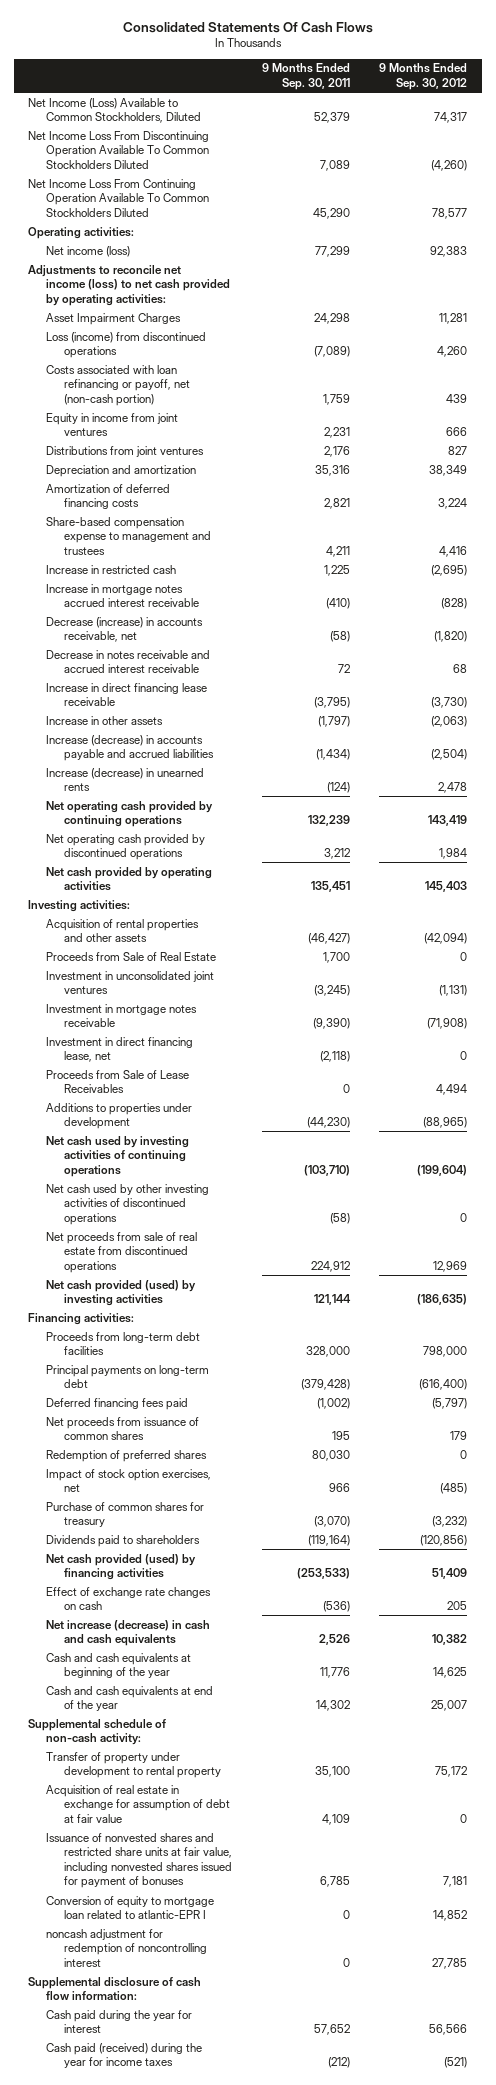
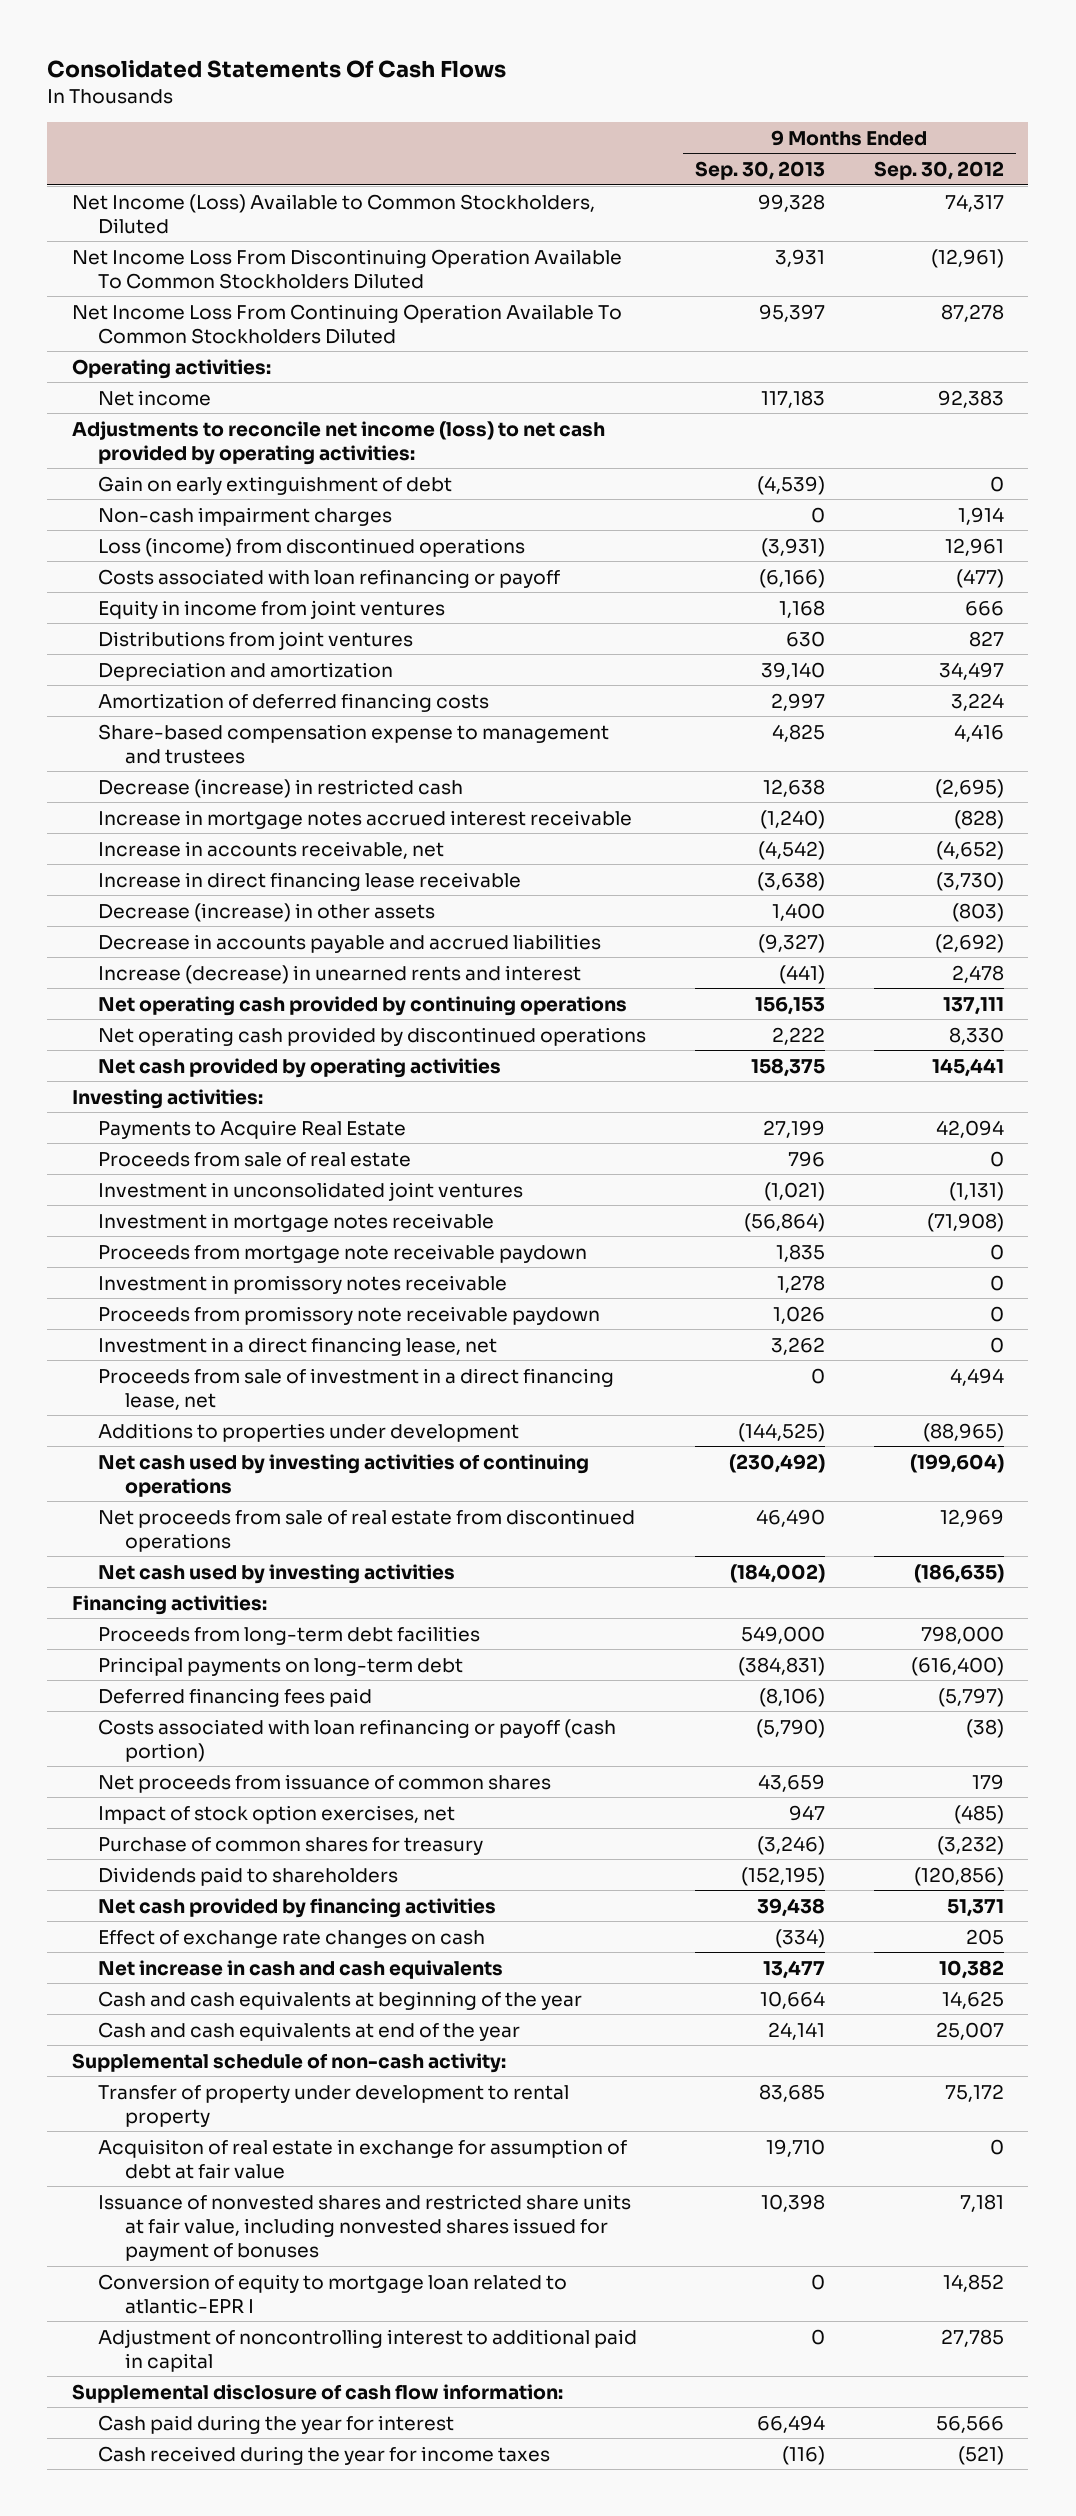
- | 9 Months Ended Sep. 30, 2011 | 9 Months Ended Sep. 30, 2012
+ | 9 Months Ended Sep. 30, 2013 | 9 Months Ended Sep. 30, 2012
- Net Income Loss From Discontinuing Operation Available To Common Stockholders Diluted | 7,089 | (4,260)
- Net Income Loss From Continuing Operation Available To Common Stockholders Diluted | 45,290 | 78,577
+ Net Income Loss From Discontinuing Operation Available To Common Stockholders Diluted | 3,931 | (12,961)
+ Net Income Loss From Continuing Operation Available To Common Stockholders Diluted | 95,397 | 87,278
- Net income (loss) | 77,299 | 92,383
+ Net income | 117,183 | 92,383
- Asset Impairment Charges | 24,298 | 11,281
- Loss (income) from discontinued operations | (7,089) | 4,260
- Costs associated with loan refinancing or payoff, net (non-cash portion) | 1,759 | 439
+ Gain on early extinguishment of debt | (4,539) | 0
+ Non-cash impairment charges | 0 | 1,914
+ Loss (income) from discontinued operations | (3,931) | 12,961
+ Costs associated with loan refinancing or payoff | (6,166) | (477)
- Depreciation and amortization | 35,316 | 38,349
+ Depreciation and amortization | 39,140 | 34,497
- Increase in restricted cash | 1,225 | (2,695)
+ Decrease (increase) in restricted cash | 12,638 | (2,695)
- Decrease (increase) in accounts receivable, net | (58) | (1,820)
- Decrease in notes receivable and accrued interest receivable | 72 | 68
+ Increase in accounts receivable, net | (4,542) | (4,652)
- Increase in other assets | (1,797) | (2,063)
- Increase (decrease) in accounts payable and accrued liabilities | (1,434) | (2,504)
- Increase (decrease) in unearned rents | (124) | 2,478
- Net operating cash provided by continuing operations | 132,239 | 143,419
- Net operating cash provided by discontinued operations | 3,212 | 1,984
- Net cash provided by operating activities | 135,451 | 145,403
+ Decrease (increase) in other assets | 1,400 | (803)
+ Decrease in accounts payable and accrued liabilities | (9,327) | (2,692)
+ Increase (decrease) in unearned rents and interest | (441) | 2,478
+ Net operating cash provided by continuing operations | 156,153 | 137,111
+ Net operating cash provided by discontinued operations | 2,222 | 8,330
+ Net cash provided by operating activities | 158,375 | 145,441
- Acquisition of rental properties and other assets | (46,427) | (42,094)
- Proceeds from Sale of Real Estate | 1,700 | 0
+ Payments to Acquire Real Estate | 27,199 | 42,094
+ Proceeds from sale of real estate | 796 | 0
- Investment in direct financing lease, net | (2,118) | 0
- Proceeds from Sale of Lease Receivables | 0 | 4,494
+ Proceeds from mortgage note receivable paydown | 1,835 | 0
+ Investment in promissory notes receivable | 1,278 | 0
+ Proceeds from promissory note receivable paydown | 1,026 | 0
+ Investment in a direct financing lease, net | 3,262 | 0
+ Proceeds from sale of investment in a direct financing lease, net | 0 | 4,494
- Net cash used by other investing activities of discontinued operations | (58) | 0
- Net cash provided (used) by investing activities | 121,144 | (186,635)
+ Net cash used by investing activities | (184,002) | (186,635)
+ Costs associated with loan refinancing or payoff (cash portion) | (5,790) | (38)
- Redemption of preferred shares | 80,030 | 0
- Net cash provided (used) by financing activities | (253,533) | 51,409
+ Net cash provided by financing activities | 39,438 | 51,371
- Net increase (decrease) in cash and cash equivalents | 2,526 | 10,382
+ Net increase in cash and cash equivalents | 13,477 | 10,382
- Acquisition of real estate in exchange for assumption of debt at fair value | 4,109 | 0
+ Acquisiton of real estate in exchange for assumption of debt at fair value | 19,710 | 0
- noncash adjustment for redemption of noncontrolling interest | 0 | 27,785
+ Adjustment of noncontrolling interest to additional paid in capital | 0 | 27,785
- Cash paid (received) during the year for income taxes | (212) | (521)
+ Cash received during the year for income taxes | (116) | (521)

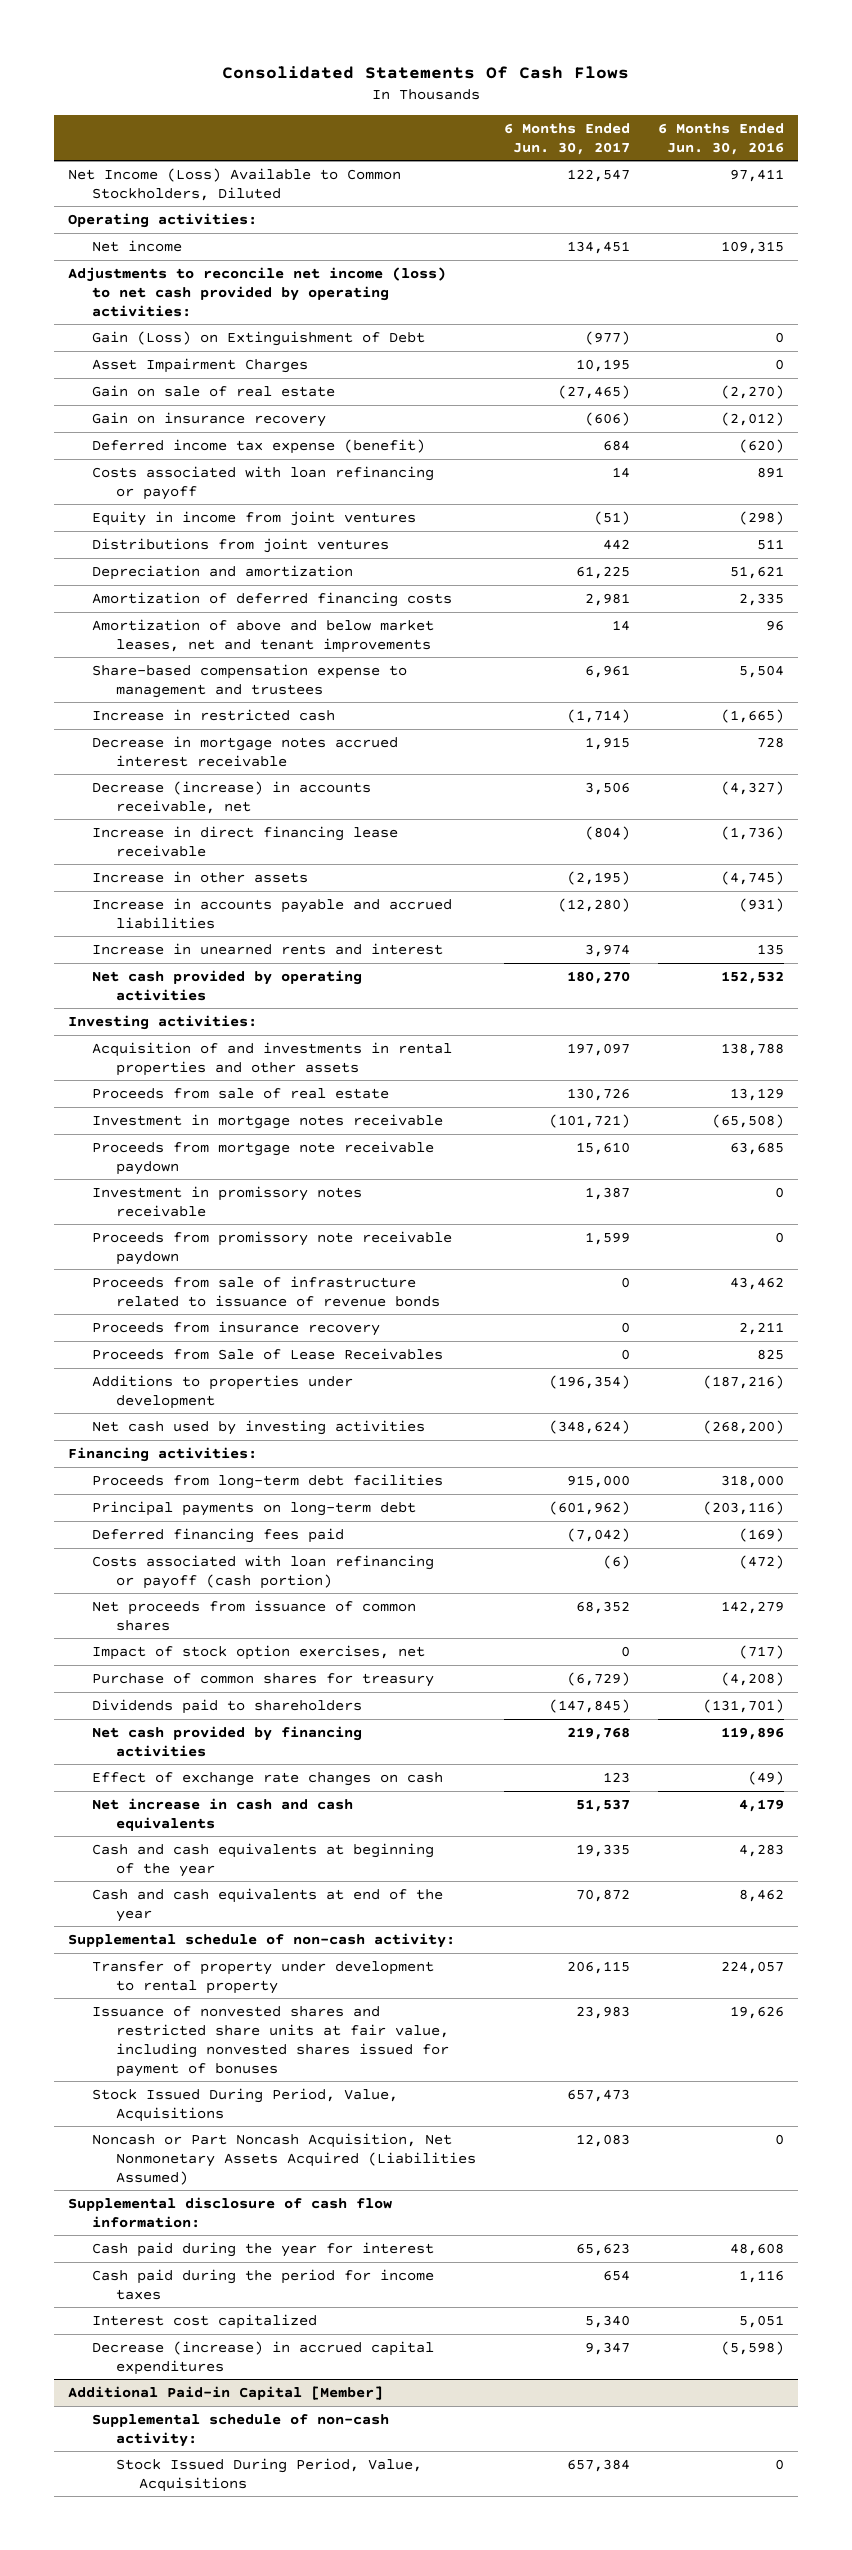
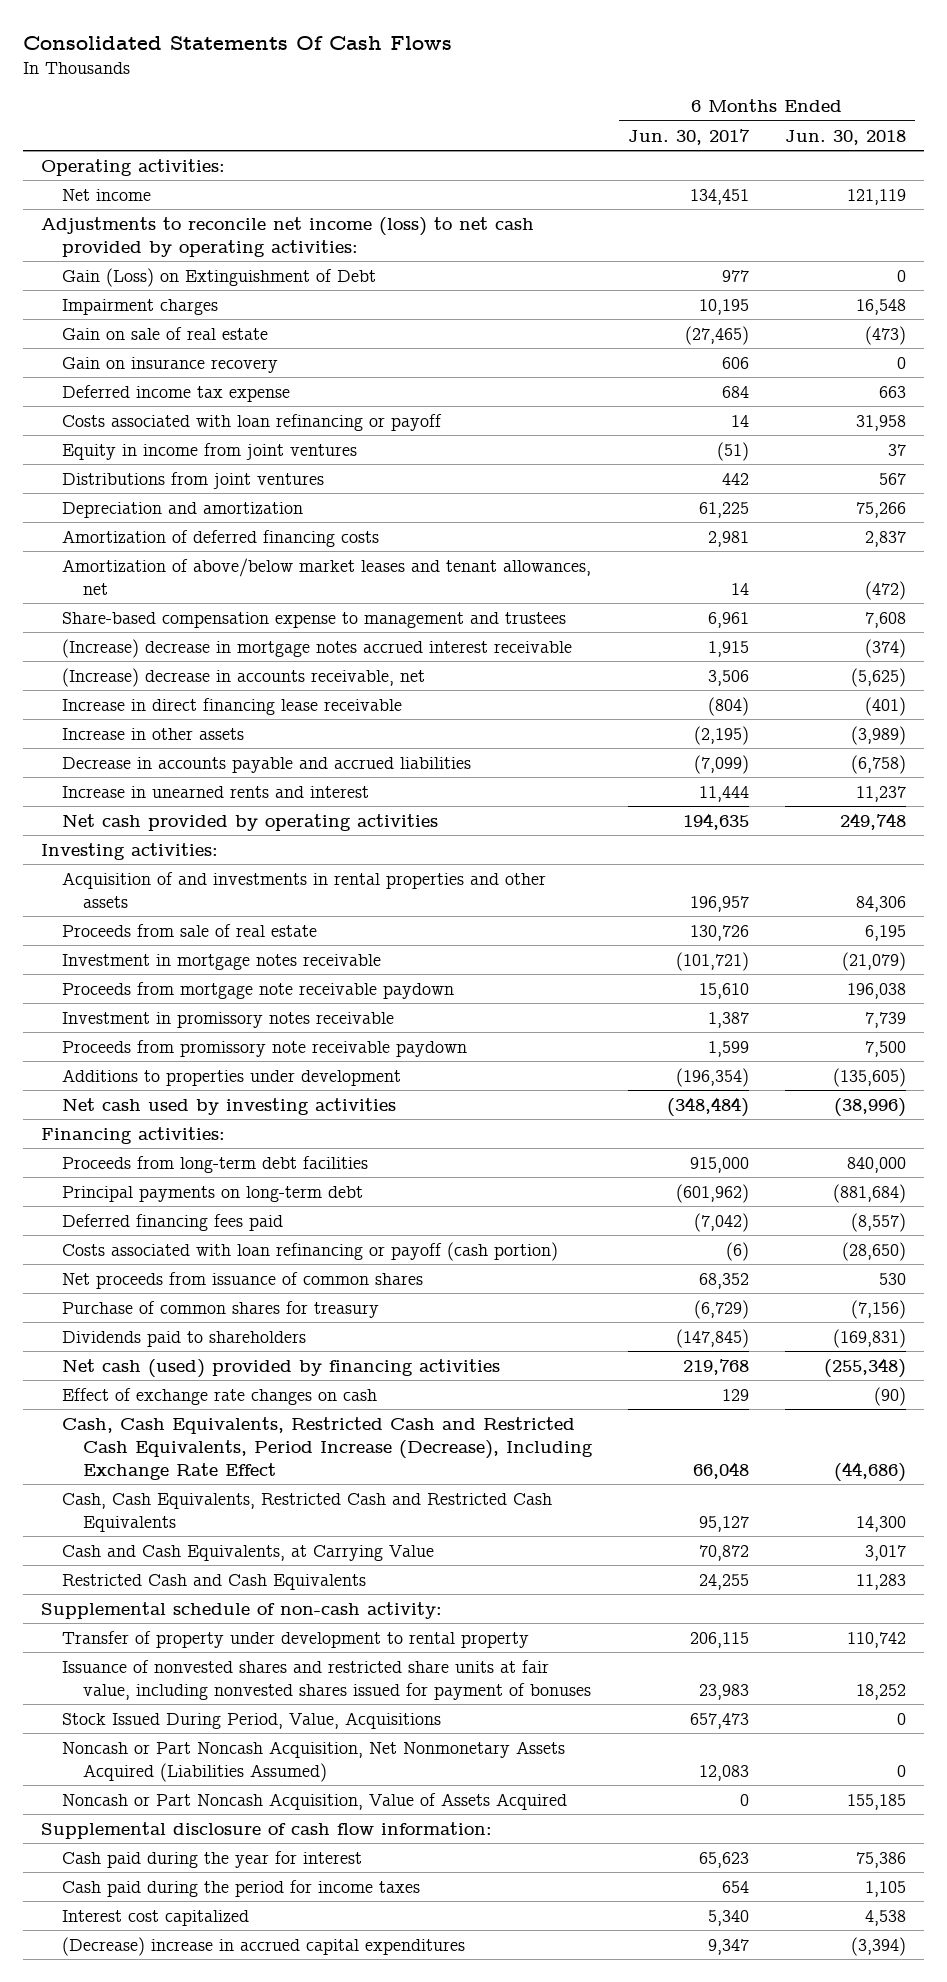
- | 6 Months Ended Jun. 30, 2017 | 6 Months Ended Jun. 30, 2016
+ | 6 Months Ended Jun. 30, 2017 | 6 Months Ended Jun. 30, 2018
- Net Income (Loss) Available to Common Stockholders, Diluted | 122,547 | 97,411
- Gain (Loss) on Extinguishment of Debt | (977) | 0
- Asset Impairment Charges | 10,195 | 0
+ Gain (Loss) on Extinguishment of Debt | 977 | 0
+ Impairment charges | 10,195 | 16,548
- Gain on insurance recovery | (606) | (2,012)
- Deferred income tax expense (benefit) | 684 | (620)
+ Gain on insurance recovery | 606 | 0
+ Deferred income tax expense | 684 | 663
- Amortization of above and below market leases, net and tenant improvements | 14 | 96
+ Amortization of above/below market leases and tenant allowances, net | 14 | (472)
- Increase in restricted cash | (1,714) | (1,665)
- Decrease in mortgage notes accrued interest receivable | 1,915 | 728
- Decrease (increase) in accounts receivable, net | 3,506 | (4,327)
+ (Increase) decrease in mortgage notes accrued interest receivable | 1,915 | (374)
+ (Increase) decrease in accounts receivable, net | 3,506 | (5,625)
- Increase in accounts payable and accrued liabilities | (12,280) | (931)
- Increase in unearned rents and interest | 3,974 | 135
- Net cash provided by operating activities | 180,270 | 152,532
+ Decrease in accounts payable and accrued liabilities | (7,099) | (6,758)
+ Increase in unearned rents and interest | 11,444 | 11,237
+ Net cash provided by operating activities | 194,635 | 249,748
- Acquisition of and investments in rental properties and other assets | 197,097 | 138,788
+ Acquisition of and investments in rental properties and other assets | 196,957 | 84,306
- Proceeds from sale of infrastructure related to issuance of revenue bonds | 0 | 43,462
- Proceeds from insurance recovery | 0 | 2,211
- Proceeds from Sale of Lease Receivables | 0 | 825
- Net cash used by investing activities | (348,624) | (268,200)
+ Net cash used by investing activities | (348,484) | (38,996)
- Impact of stock option exercises, net | 0 | (717)
- Net cash provided by financing activities | 219,768 | 119,896
- Effect of exchange rate changes on cash | 123 | (49)
- Net increase in cash and cash equivalents | 51,537 | 4,179
- Cash and cash equivalents at beginning of the year | 19,335 | 4,283
- Cash and cash equivalents at end of the year | 70,872 | 8,462
+ Net cash (used) provided by financing activities | 219,768 | (255,348)
+ Effect of exchange rate changes on cash | 129 | (90)
+ Cash, Cash Equivalents, Restricted Cash and Restricted Cash Equivalents, Period Increase (Decrease), Including Exchange Rate Effect | 66,048 | (44,686)
+ Cash, Cash Equivalents, Restricted Cash and Restricted Cash Equivalents | 95,127 | 14,300
+ Cash and Cash Equivalents, at Carrying Value | 70,872 | 3,017
+ Restricted Cash and Cash Equivalents | 24,255 | 11,283
+ Noncash or Part Noncash Acquisition, Value of Assets Acquired | 0 | 155,185
- Decrease (increase) in accrued capital expenditures | 9,347 | (5,598)
- Additional Paid-in Capital [Member]
- Supplemental schedule of non-cash activity:
- Stock Issued During Period, Value, Acquisitions | 657,384 | 0
+ (Decrease) increase in accrued capital expenditures | 9,347 | (3,394)

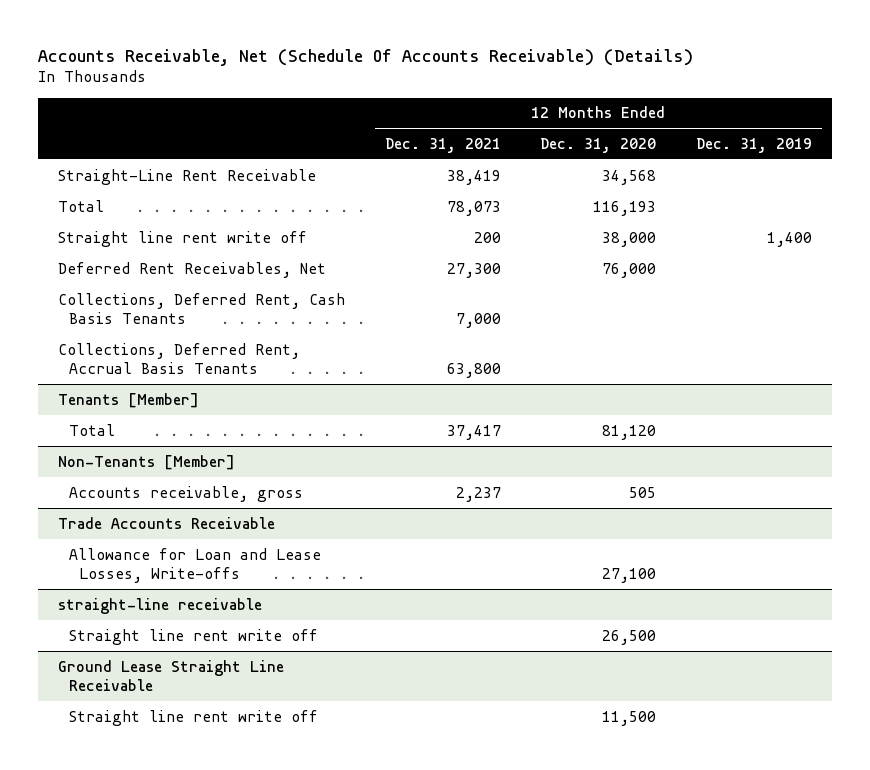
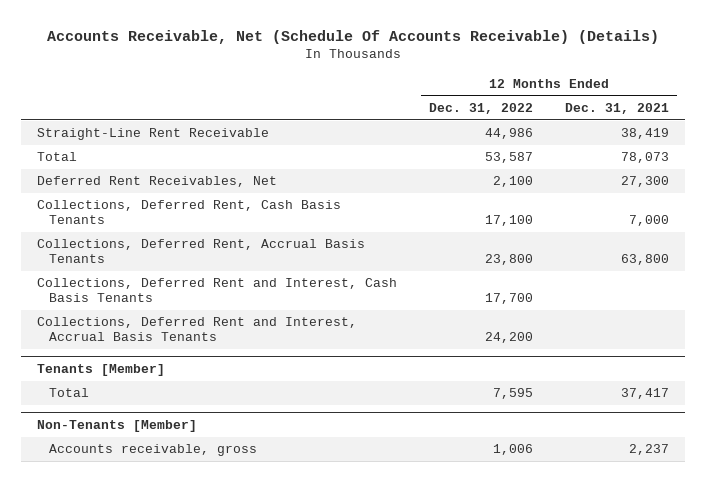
- | 12 Months Ended Dec. 31, 2021 | 12 Months Ended Dec. 31, 2020 | 12 Months Ended Dec. 31, 2019
+ | 12 Months Ended Dec. 31, 2022 | 12 Months Ended Dec. 31, 2021
- Straight line rent write off | 200 | 38,000 | 1,400
+ Collections, Deferred Rent and Interest, Cash Basis Tenants | 17,700 |
+ Collections, Deferred Rent and Interest, Accrual Basis Tenants | 24,200 |
- Trade Accounts Receivable
- Allowance for Loan and Lease Losses, Write-offs | | 27,100 |
- straight-line receivable
- Straight line rent write off | | 26,500 |
- Ground Lease Straight Line Receivable
- Straight line rent write off | | 11,500 |

